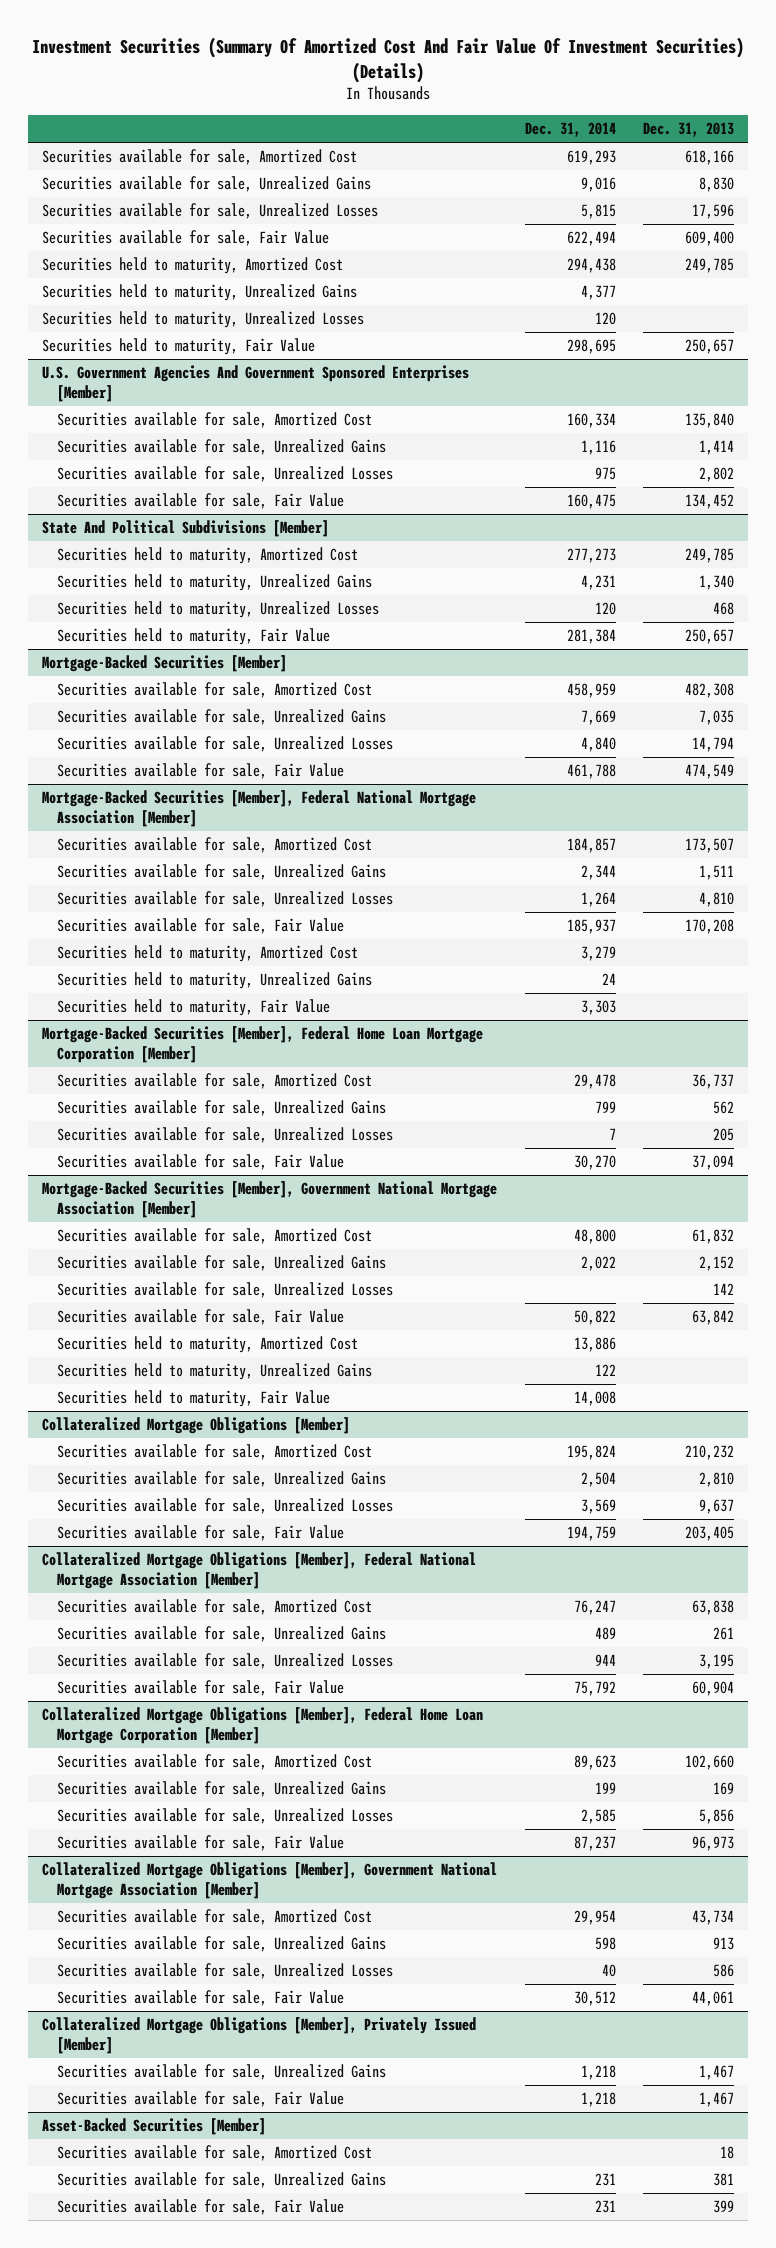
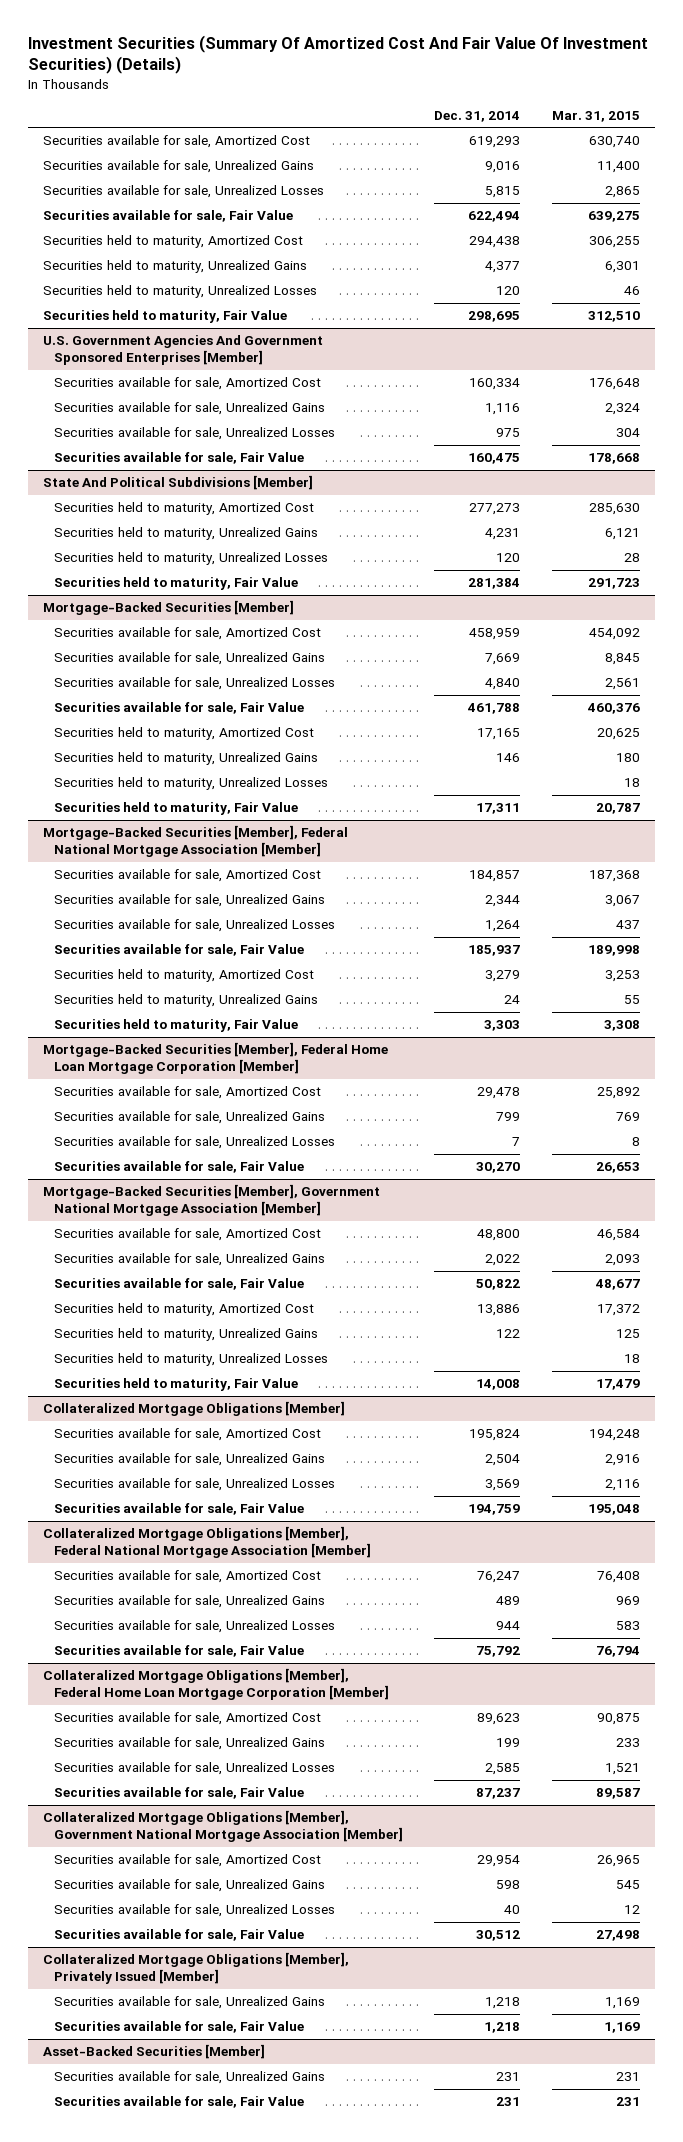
- | Dec. 31, 2014 | Dec. 31, 2013
+ | Dec. 31, 2014 | Mar. 31, 2015
@ Mortgage-Backed Securities [Member]
+ Securities held to maturity, Amortized Cost | 17,165 | 20,625
+ Securities held to maturity, Unrealized Gains | 146 | 180
+ Securities held to maturity, Unrealized Losses | | 18
+ Securities held to maturity, Fair Value | 17,311 | 20,787
@ Mortgage-Backed Securities [Member], Government National Mortgage Association [Member]
- Securities available for sale, Unrealized Losses | | 142
+ Securities held to maturity, Unrealized Losses | | 18
@ Asset-Backed Securities [Member]
- Securities available for sale, Amortized Cost | | 18

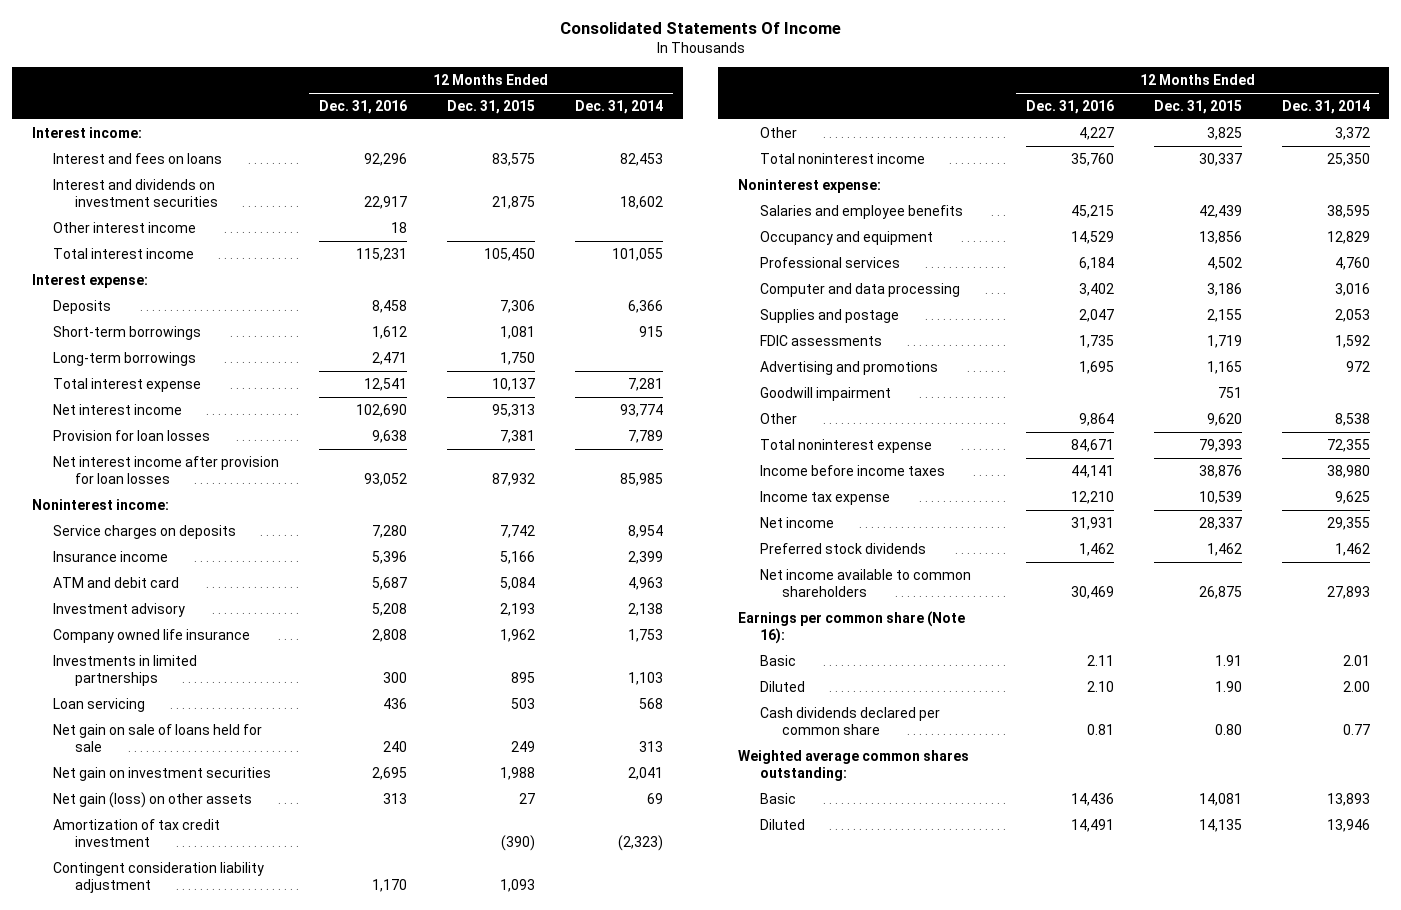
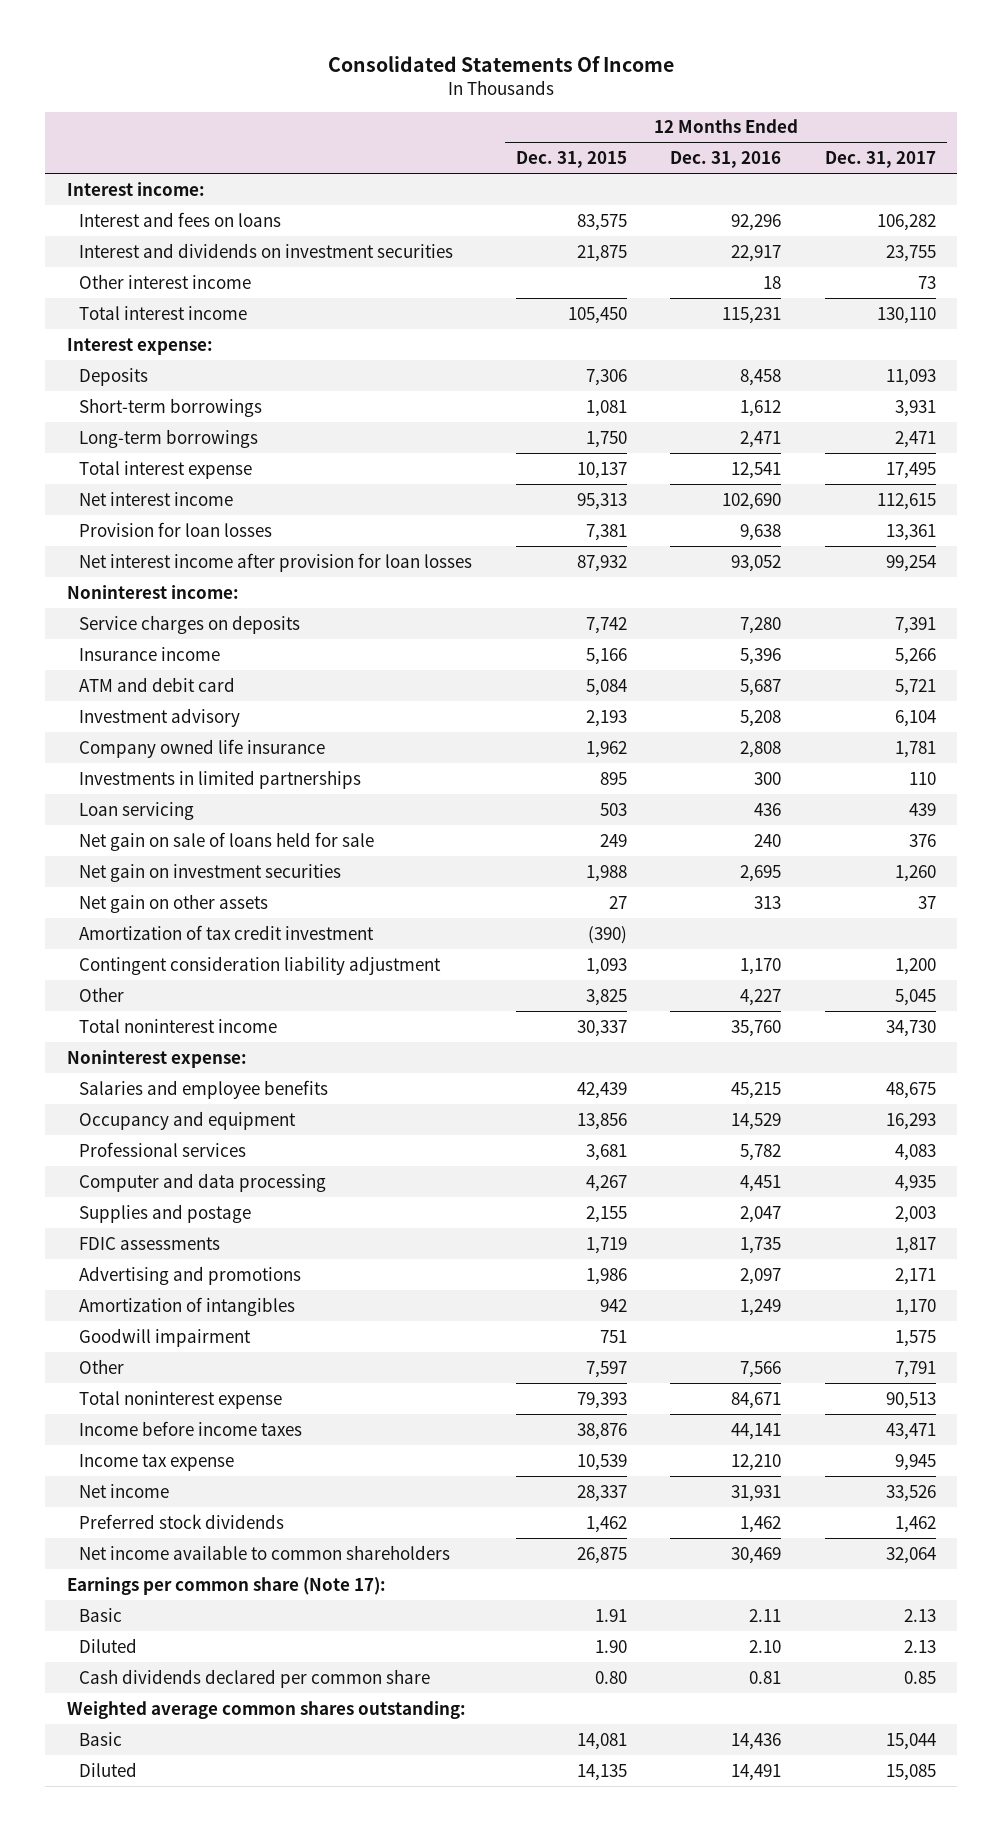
- | 12 Months Ended Dec. 31, 2016 | 12 Months Ended Dec. 31, 2015 | 12 Months Ended Dec. 31, 2014
+ | 12 Months Ended Dec. 31, 2015 | 12 Months Ended Dec. 31, 2016 | 12 Months Ended Dec. 31, 2017
- Net gain (loss) on other assets | 313 | 27 | 69
+ Net gain on other assets | 27 | 313 | 37
- Professional services | 6,184 | 4,502 | 4,760
- Computer and data processing | 3,402 | 3,186 | 3,016
+ Professional services | 3,681 | 5,782 | 4,083
+ Computer and data processing | 4,267 | 4,451 | 4,935
- Advertising and promotions | 1,695 | 1,165 | 972
+ Advertising and promotions | 1,986 | 2,097 | 2,171
+ Amortization of intangibles | 942 | 1,249 | 1,170
- Other | 9,864 | 9,620 | 8,538
+ Other | 7,597 | 7,566 | 7,791
- Earnings per common share (Note 16):
+ Earnings per common share (Note 17):

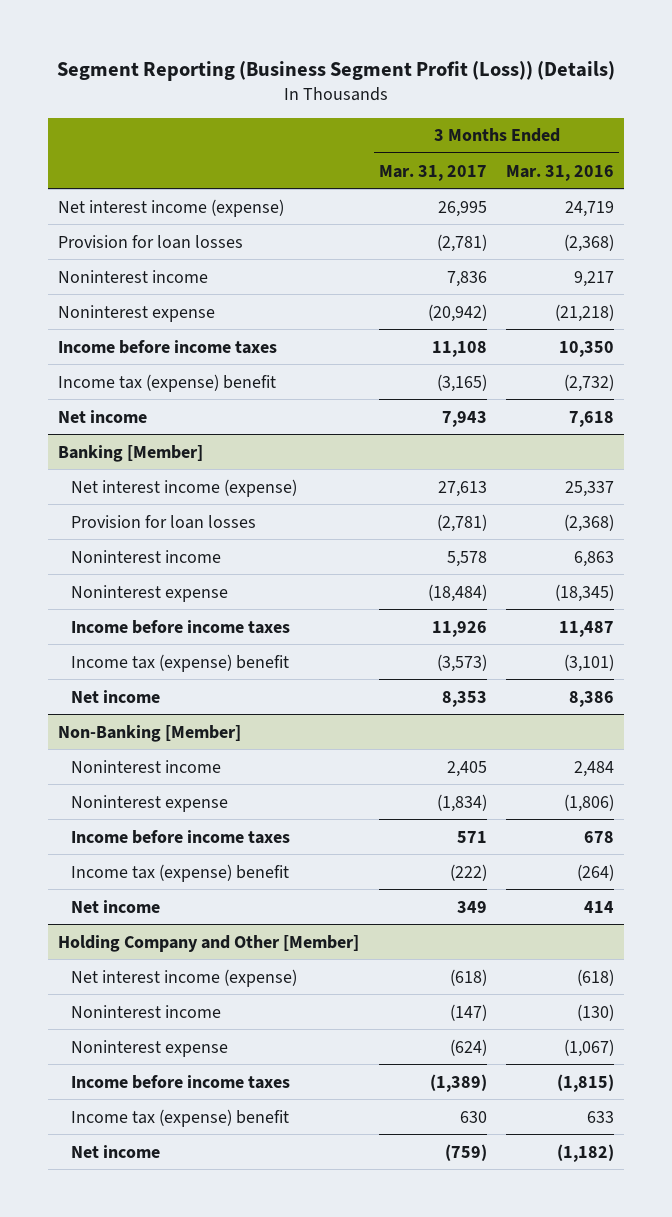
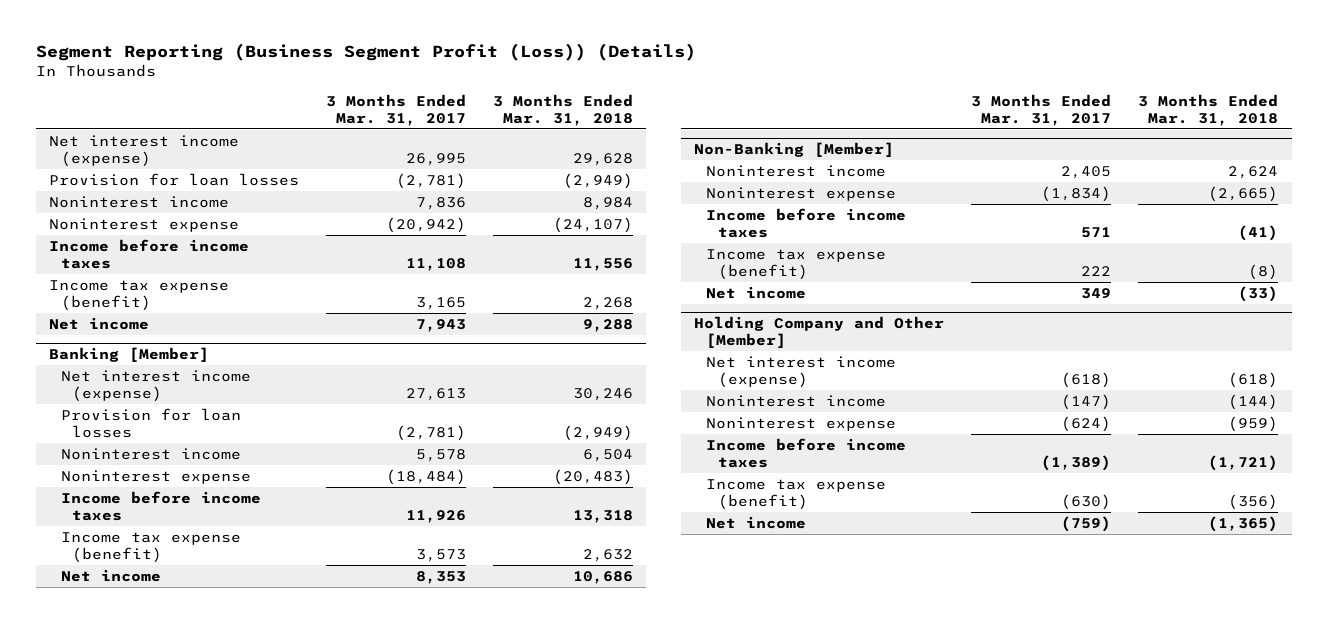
- | 3 Months Ended Mar. 31, 2017 | 3 Months Ended Mar. 31, 2016
+ | 3 Months Ended Mar. 31, 2017 | 3 Months Ended Mar. 31, 2018
- Income tax (expense) benefit | (3,165) | (2,732)
+ Income tax expense (benefit) | 3,165 | 2,268
@ Banking [Member]
- Income tax (expense) benefit | (3,573) | (3,101)
+ Income tax expense (benefit) | 3,573 | 2,632
@ Non-Banking [Member]
- Income tax (expense) benefit | (222) | (264)
+ Income tax expense (benefit) | 222 | (8)
@ Holding Company and Other [Member]
- Income tax (expense) benefit | 630 | 633
+ Income tax expense (benefit) | (630) | (356)

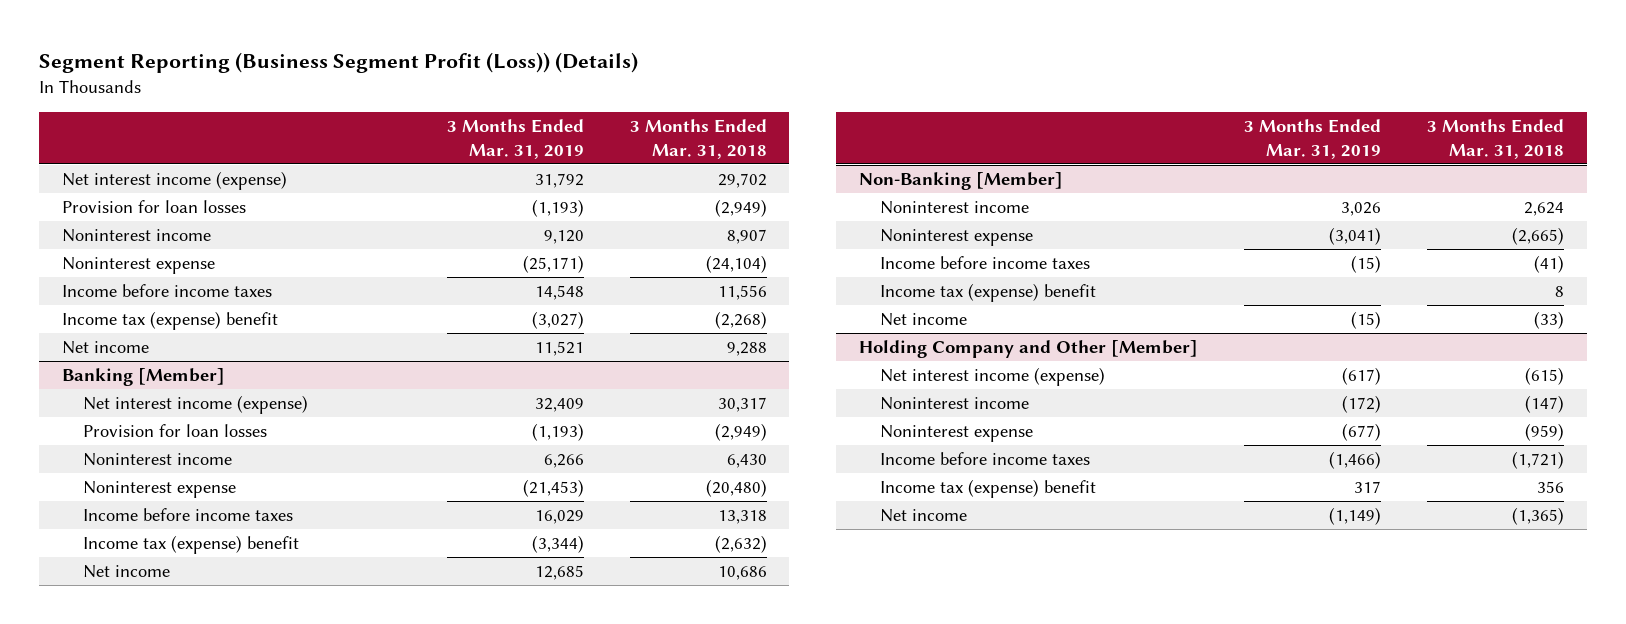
- | 3 Months Ended Mar. 31, 2017 | 3 Months Ended Mar. 31, 2018
+ | 3 Months Ended Mar. 31, 2019 | 3 Months Ended Mar. 31, 2018
- Net interest income (expense) | 26,995 | 29,628
+ Net interest income (expense) | 31,792 | 29,702
- Noninterest income | 7,836 | 8,984
- Noninterest expense | (20,942) | (24,107)
+ Noninterest income | 9,120 | 8,907
+ Noninterest expense | (25,171) | (24,104)
- Income tax expense (benefit) | 3,165 | 2,268
+ Income tax (expense) benefit | (3,027) | (2,268)
@ Banking [Member]
- Net interest income (expense) | 27,613 | 30,246
+ Net interest income (expense) | 32,409 | 30,317
- Noninterest income | 5,578 | 6,504
- Noninterest expense | (18,484) | (20,483)
+ Noninterest income | 6,266 | 6,430
+ Noninterest expense | (21,453) | (20,480)
- Income tax expense (benefit) | 3,573 | 2,632
+ Income tax (expense) benefit | (3,344) | (2,632)
@ Non-Banking [Member]
- Income tax expense (benefit) | 222 | (8)
+ Income tax (expense) benefit | | 8
@ Holding Company and Other [Member]
- Net interest income (expense) | (618) | (618)
- Noninterest income | (147) | (144)
+ Net interest income (expense) | (617) | (615)
+ Noninterest income | (172) | (147)
- Income tax expense (benefit) | (630) | (356)
+ Income tax (expense) benefit | 317 | 356

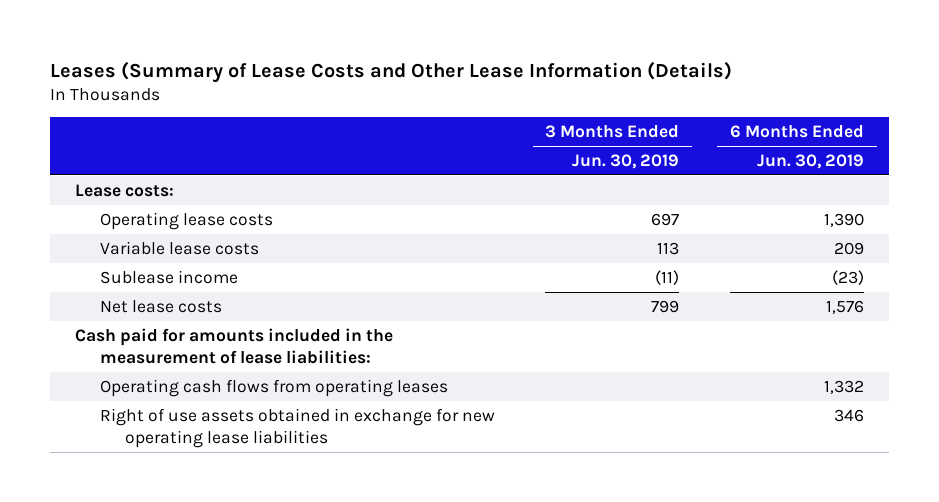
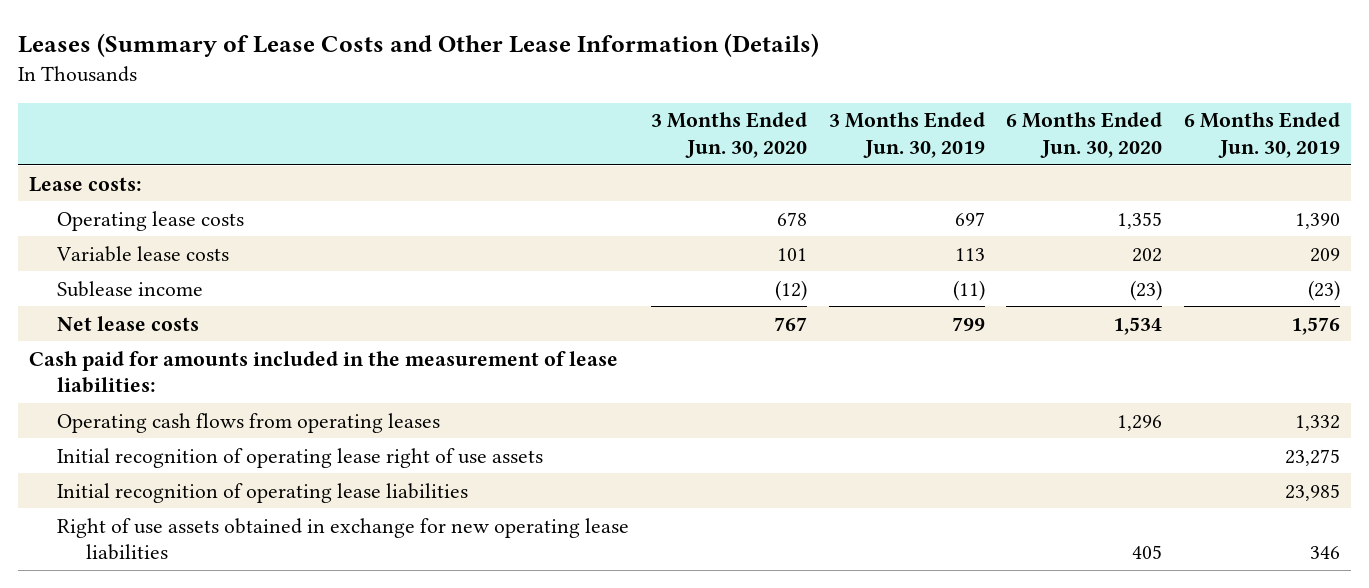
- | 3 Months Ended Jun. 30, 2019 | 6 Months Ended Jun. 30, 2019
+ | 3 Months Ended Jun. 30, 2020 | 3 Months Ended Jun. 30, 2019 | 6 Months Ended Jun. 30, 2020 | 6 Months Ended Jun. 30, 2019
+ Initial recognition of operating lease right of use assets | | | | 23,275
+ Initial recognition of operating lease liabilities | | | | 23,985

